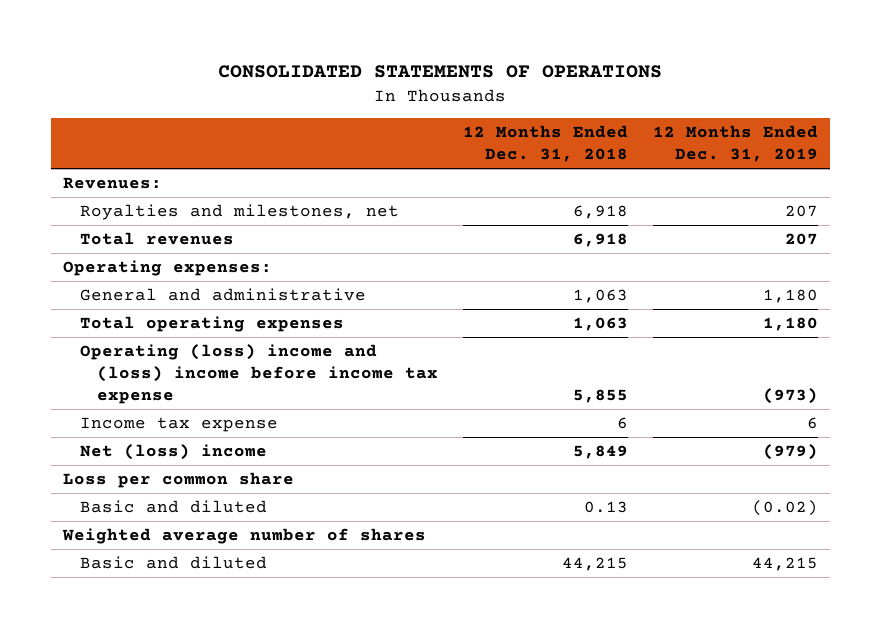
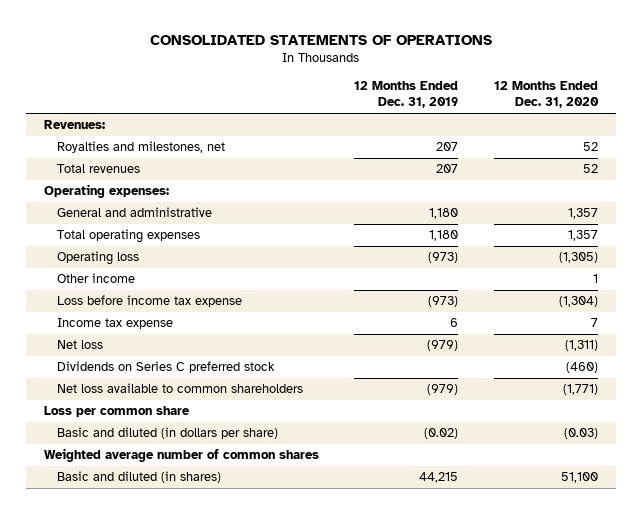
- | 12 Months Ended Dec. 31, 2018 | 12 Months Ended Dec. 31, 2019
+ | 12 Months Ended Dec. 31, 2019 | 12 Months Ended Dec. 31, 2020
- Operating (loss) income and (loss) income before income tax expense | 5,855 | (973)
+ Operating loss | (973) | (1,305)
+ Other income | | 1
+ Loss before income tax expense | (973) | (1,304)
- Net (loss) income | 5,849 | (979)
+ Net loss | (979) | (1,311)
+ Dividends on Series C preferred stock | | (460)
+ Net loss available to common shareholders | (979) | (1,771)
- Basic and diluted | 0.13 | (0.02)
- Weighted average number of shares
- Basic and diluted | 44,215 | 44,215
+ Basic and diluted (in dollars per share) | (0.02) | (0.03)
+ Weighted average number of common shares
+ Basic and diluted (in shares) | 44,215 | 51,100

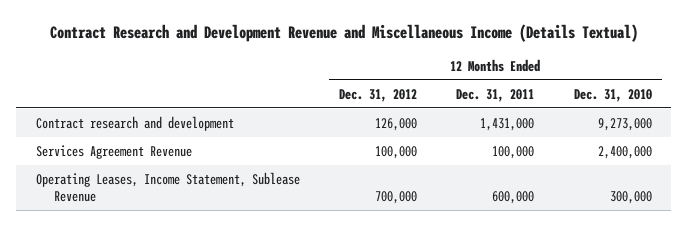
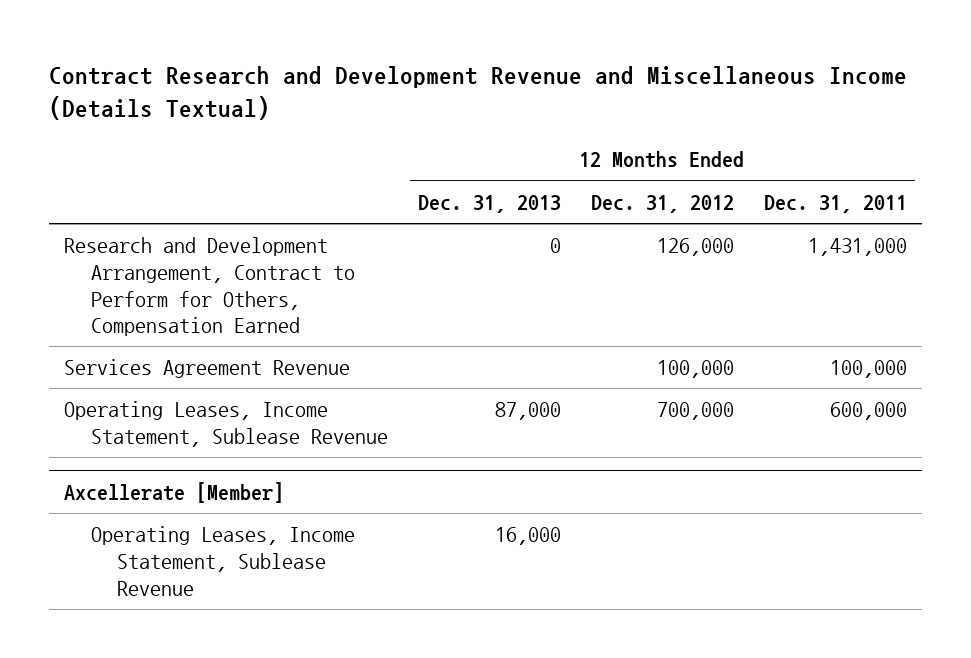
- | 12 Months Ended Dec. 31, 2012 | 12 Months Ended Dec. 31, 2011 | 12 Months Ended Dec. 31, 2010
+ | 12 Months Ended Dec. 31, 2013 | 12 Months Ended Dec. 31, 2012 | 12 Months Ended Dec. 31, 2011
- Contract research and development | 126,000 | 1,431,000 | 9,273,000
+ Research and Development Arrangement, Contract to Perform for Others, Compensation Earned | 0 | 126,000 | 1,431,000
+ Axcellerate [Member]
+ Operating Leases, Income Statement, Sublease Revenue | 16,000 | |

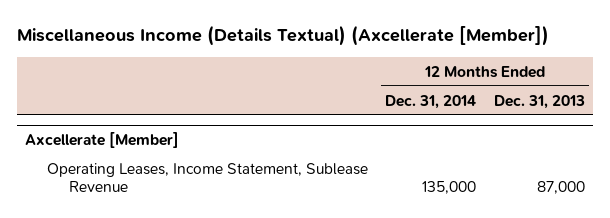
- Contract Research and Development Revenue and Miscellaneous Income (Details Textual)
+ Miscellaneous Income (Details Textual) (Axcellerate [Member])
- | 12 Months Ended Dec. 31, 2013 | 12 Months Ended Dec. 31, 2012 | 12 Months Ended Dec. 31, 2011
+ | 12 Months Ended Dec. 31, 2014 | 12 Months Ended Dec. 31, 2013
- Research and Development Arrangement, Contract to Perform for Others, Compensation Earned | 0 | 126,000 | 1,431,000
- Services Agreement Revenue | | 100,000 | 100,000
- Operating Leases, Income Statement, Sublease Revenue | 87,000 | 700,000 | 600,000
@ Axcellerate [Member]
- Operating Leases, Income Statement, Sublease Revenue | 16,000 | |
+ Operating Leases, Income Statement, Sublease Revenue | 135,000 | 87,000

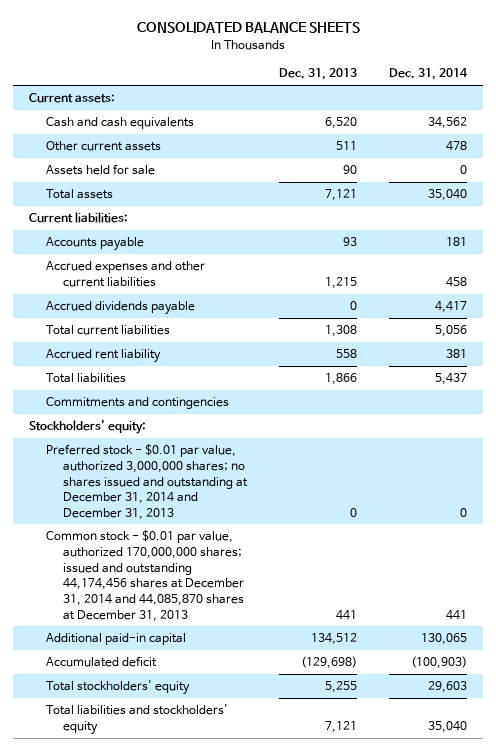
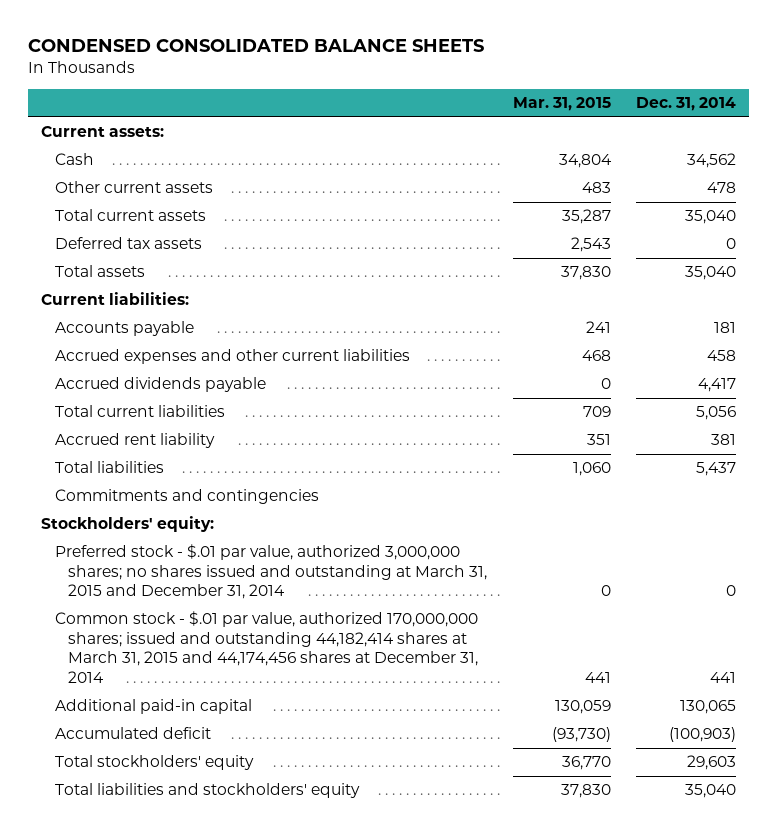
- CONSOLIDATED BALANCE SHEETS
+ CONDENSED CONSOLIDATED BALANCE SHEETS
- | Dec. 31, 2013 | Dec. 31, 2014
+ | Mar. 31, 2015 | Dec. 31, 2014
- Cash and cash equivalents | 6,520 | 34,562
+ Cash | 34,804 | 34,562
- Assets held for sale | 90 | 0
+ Total current assets | 35,287 | 35,040
+ Deferred tax assets | 2,543 | 0
- Preferred stock - $0.01 par value, authorized 3,000,000 shares; no shares issued and outstanding at December 31, 2014 and December 31, 2013 | 0 | 0
- Common stock - $0.01 par value, authorized 170,000,000 shares; issued and outstanding 44,174,456 shares at December 31, 2014 and 44,085,870 shares at December 31, 2013 | 441 | 441
+ Preferred stock - $.01 par value, authorized 3,000,000 shares; no shares issued and outstanding at March 31, 2015 and December 31, 2014 | 0 | 0
+ Common stock - $.01 par value, authorized 170,000,000 shares; issued and outstanding 44,182,414 shares at March 31, 2015 and 44,174,456 shares at December 31, 2014 | 441 | 441

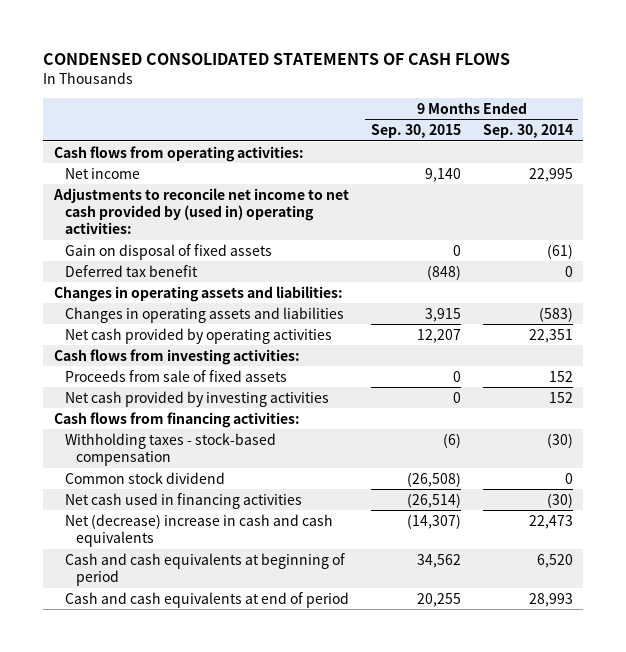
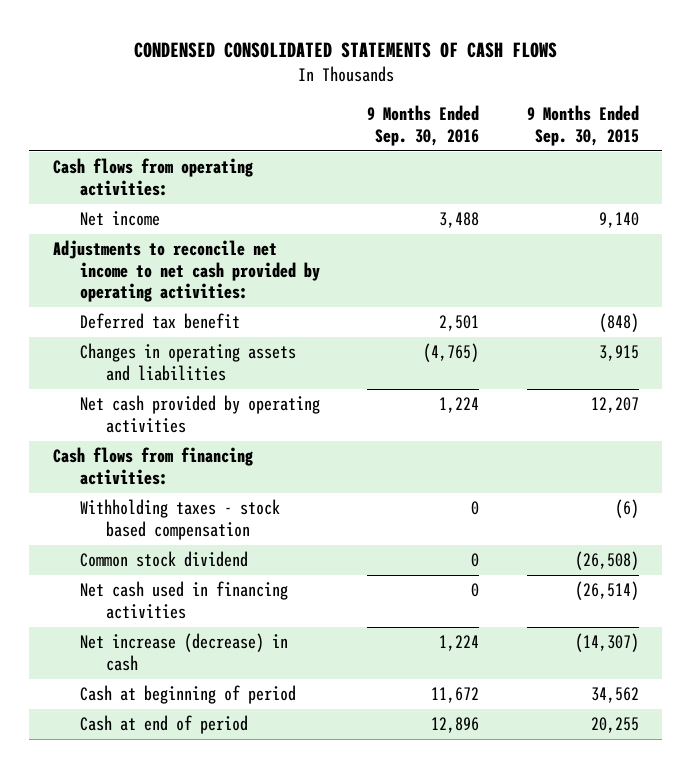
- | 9 Months Ended Sep. 30, 2015 | 9 Months Ended Sep. 30, 2014
+ | 9 Months Ended Sep. 30, 2016 | 9 Months Ended Sep. 30, 2015
- Adjustments to reconcile net income to net cash provided by (used in) operating activities:
- Gain on disposal of fixed assets | 0 | (61)
+ Adjustments to reconcile net income to net cash provided by operating activities:
- Changes in operating assets and liabilities:
- Cash flows from investing activities:
- Proceeds from sale of fixed assets | 0 | 152
- Net cash provided by investing activities | 0 | 152
- Withholding taxes - stock-based compensation | (6) | (30)
+ Withholding taxes - stock based compensation | 0 | (6)
- Net (decrease) increase in cash and cash equivalents | (14,307) | 22,473
- Cash and cash equivalents at beginning of period | 34,562 | 6,520
- Cash and cash equivalents at end of period | 20,255 | 28,993
+ Net increase (decrease) in cash | 1,224 | (14,307)
+ Cash at beginning of period | 11,672 | 34,562
+ Cash at end of period | 12,896 | 20,255

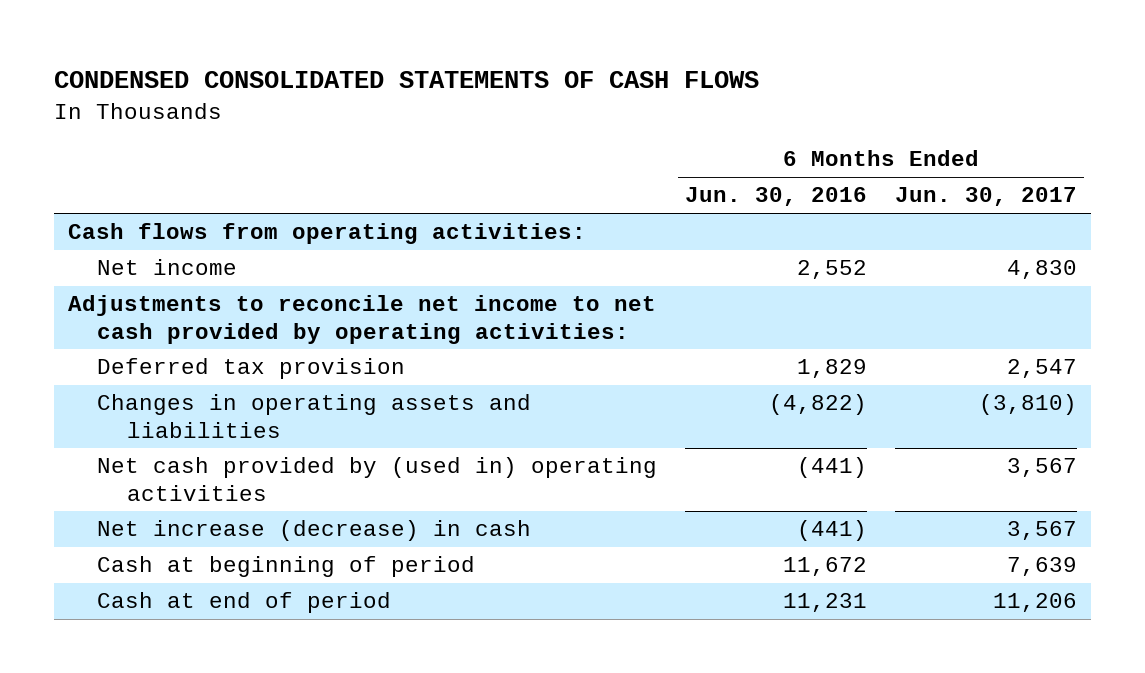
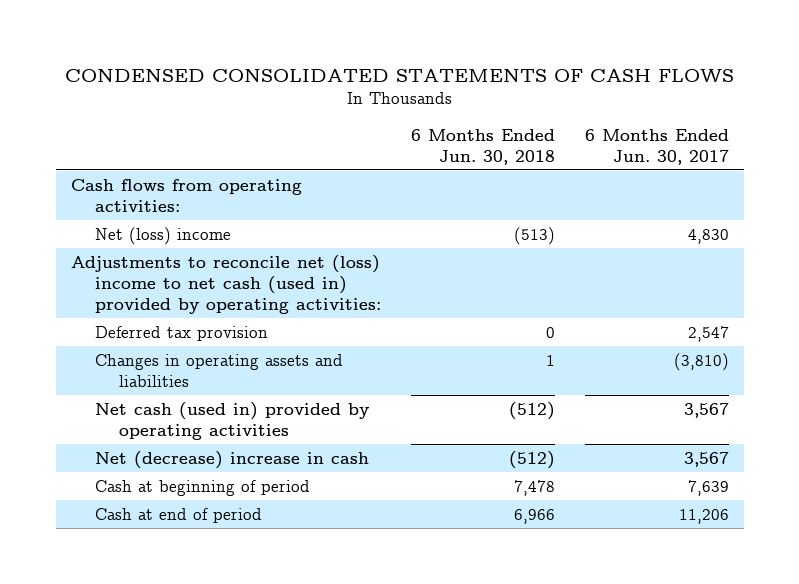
- | 6 Months Ended Jun. 30, 2016 | 6 Months Ended Jun. 30, 2017
+ | 6 Months Ended Jun. 30, 2018 | 6 Months Ended Jun. 30, 2017
- Net income | 2,552 | 4,830
- Adjustments to reconcile net income to net cash provided by operating activities:
+ Net (loss) income | (513) | 4,830
+ Adjustments to reconcile net (loss) income to net cash (used in) provided by operating activities:
- Net cash provided by (used in) operating activities | (441) | 3,567
- Net increase (decrease) in cash | (441) | 3,567
+ Net cash (used in) provided by operating activities | (512) | 3,567
+ Net (decrease) increase in cash | (512) | 3,567

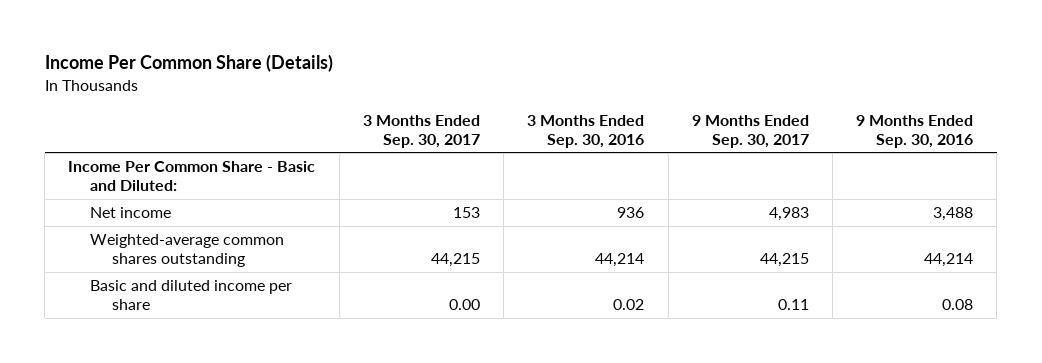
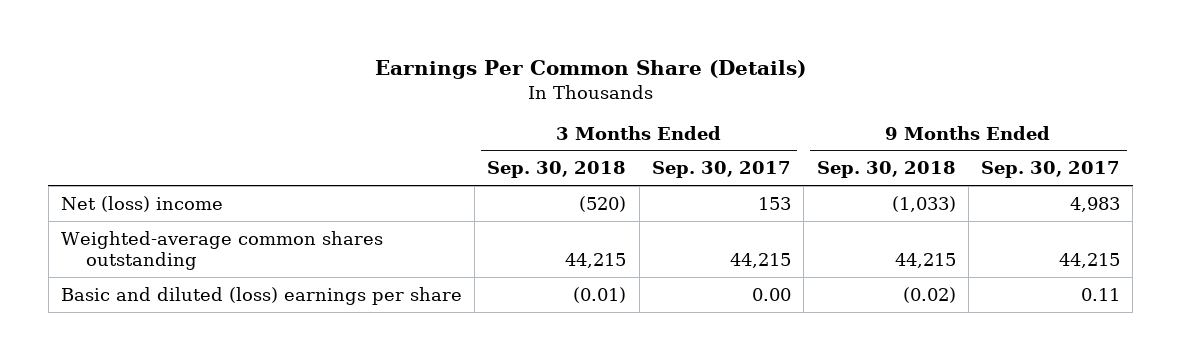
- Income Per Common Share (Details)
+ Earnings Per Common Share (Details)
- | 3 Months Ended Sep. 30, 2017 | 3 Months Ended Sep. 30, 2016 | 9 Months Ended Sep. 30, 2017 | 9 Months Ended Sep. 30, 2016
+ | 3 Months Ended Sep. 30, 2018 | 3 Months Ended Sep. 30, 2017 | 9 Months Ended Sep. 30, 2018 | 9 Months Ended Sep. 30, 2017
- Income Per Common Share - Basic and Diluted:
- Net income | 153 | 936 | 4,983 | 3,488
+ Net (loss) income | (520) | 153 | (1,033) | 4,983
- Basic and diluted income per share | 0.00 | 0.02 | 0.11 | 0.08
+ Basic and diluted (loss) earnings per share | (0.01) | 0.00 | (0.02) | 0.11

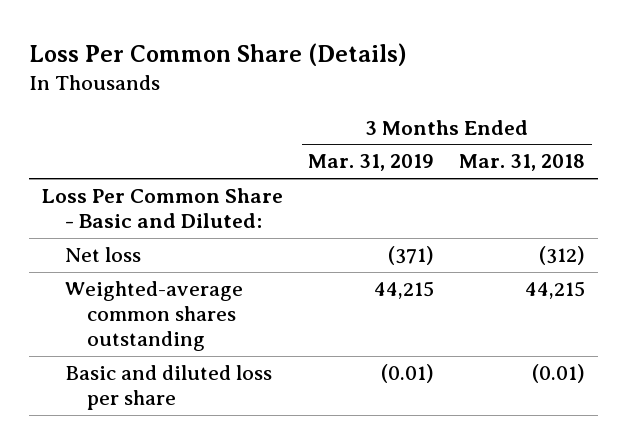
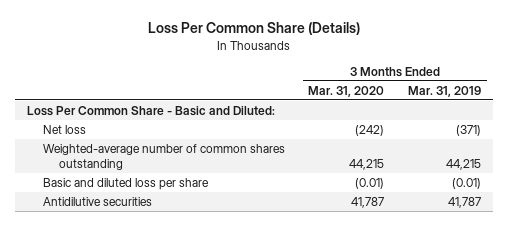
- | 3 Months Ended Mar. 31, 2019 | 3 Months Ended Mar. 31, 2018
+ | 3 Months Ended Mar. 31, 2020 | 3 Months Ended Mar. 31, 2019
- Weighted-average common shares outstanding | 44,215 | 44,215
+ Weighted-average number of common shares outstanding | 44,215 | 44,215
+ Antidilutive securities | 41,787 | 41,787

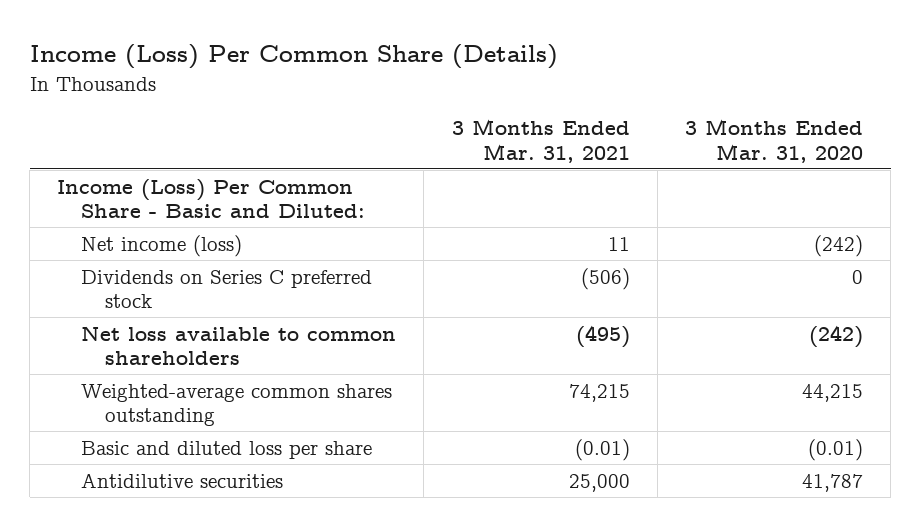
- Loss Per Common Share (Details)
+ Income (Loss) Per Common Share (Details)
- | 3 Months Ended Mar. 31, 2020 | 3 Months Ended Mar. 31, 2019
+ | 3 Months Ended Mar. 31, 2021 | 3 Months Ended Mar. 31, 2020
- Loss Per Common Share - Basic and Diluted:
- Net loss | (242) | (371)
- Weighted-average number of common shares outstanding | 44,215 | 44,215
+ Income (Loss) Per Common Share - Basic and Diluted:
+ Net income (loss) | 11 | (242)
+ Dividends on Series C preferred stock | (506) | 0
+ Net loss available to common shareholders | (495) | (242)
+ Weighted-average common shares outstanding | 74,215 | 44,215

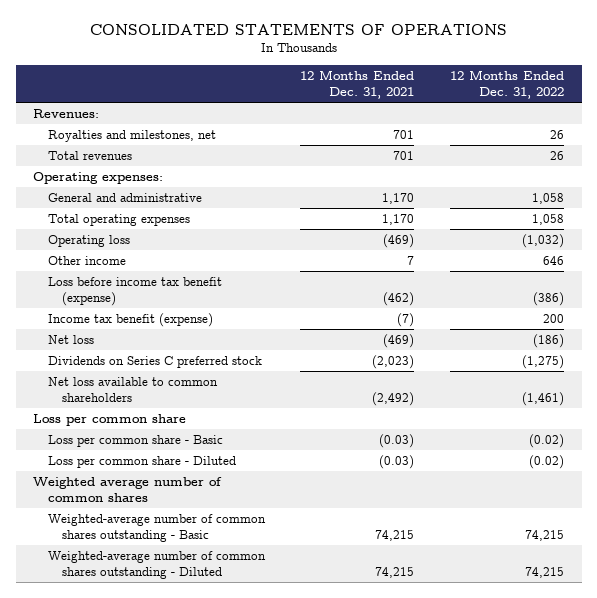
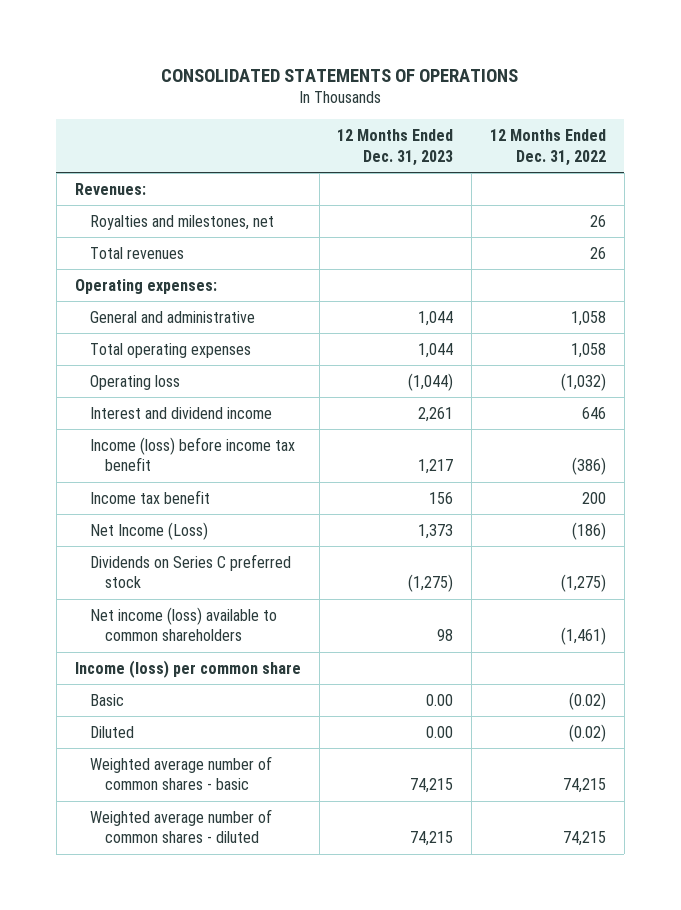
- | 12 Months Ended Dec. 31, 2021 | 12 Months Ended Dec. 31, 2022
+ | 12 Months Ended Dec. 31, 2023 | 12 Months Ended Dec. 31, 2022
- Other income | 7 | 646
- Loss before income tax benefit (expense) | (462) | (386)
- Income tax benefit (expense) | (7) | 200
- Net loss | (469) | (186)
+ Interest and dividend income | 2,261 | 646
+ Income (loss) before income tax benefit | 1,217 | (386)
+ Income tax benefit | 156 | 200
+ Net Income (Loss) | 1,373 | (186)
- Net loss available to common shareholders | (2,492) | (1,461)
- Loss per common share
- Loss per common share - Basic | (0.03) | (0.02)
- Loss per common share - Diluted | (0.03) | (0.02)
- Weighted average number of common shares
- Weighted-average number of common shares outstanding - Basic | 74,215 | 74,215
- Weighted-average number of common shares outstanding - Diluted | 74,215 | 74,215
+ Net income (loss) available to common shareholders | 98 | (1,461)
+ Income (loss) per common share
+ Basic | 0.00 | (0.02)
+ Diluted | 0.00 | (0.02)
+ Weighted average number of common shares - basic | 74,215 | 74,215
+ Weighted average number of common shares - diluted | 74,215 | 74,215

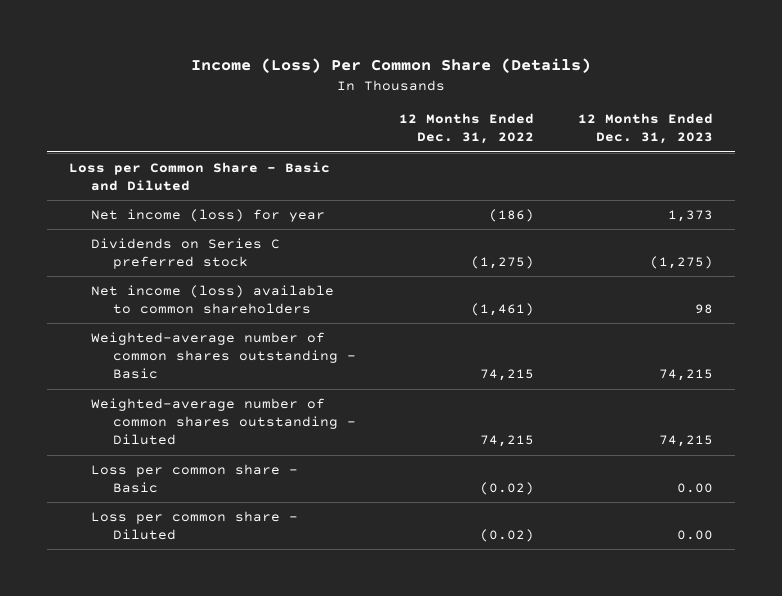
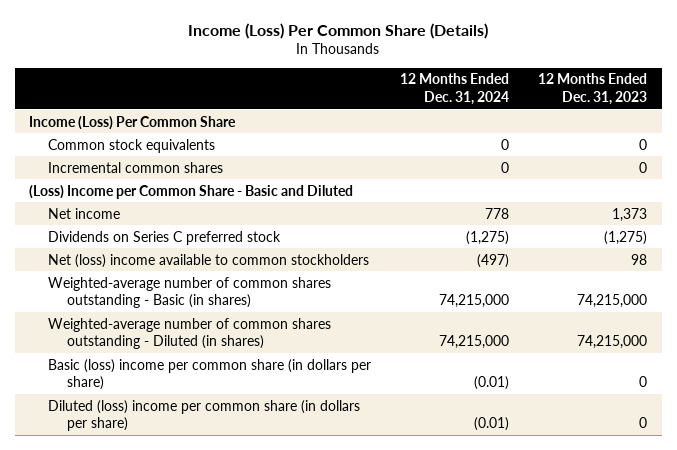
- | 12 Months Ended Dec. 31, 2022 | 12 Months Ended Dec. 31, 2023
+ | 12 Months Ended Dec. 31, 2024 | 12 Months Ended Dec. 31, 2023
- Loss per Common Share - Basic and Diluted
- Net income (loss) for year | (186) | 1,373
+ Income (Loss) Per Common Share
+ Common stock equivalents | 0 | 0
+ Incremental common shares | 0 | 0
+ (Loss) Income per Common Share - Basic and Diluted
+ Net income | 778 | 1,373
- Net income (loss) available to common shareholders | (1,461) | 98
- Weighted-average number of common shares outstanding - Basic | 74,215 | 74,215
- Weighted-average number of common shares outstanding - Diluted | 74,215 | 74,215
- Loss per common share - Basic | (0.02) | 0.00
- Loss per common share - Diluted | (0.02) | 0.00
+ Net (loss) income available to common stockholders | (497) | 98
+ Weighted-average number of common shares outstanding - Basic (in shares) | 74,215,000 | 74,215,000
+ Weighted-average number of common shares outstanding - Diluted (in shares) | 74,215,000 | 74,215,000
+ Basic (loss) income per common share (in dollars per share) | (0.01) | 0
+ Diluted (loss) income per common share (in dollars per share) | (0.01) | 0

